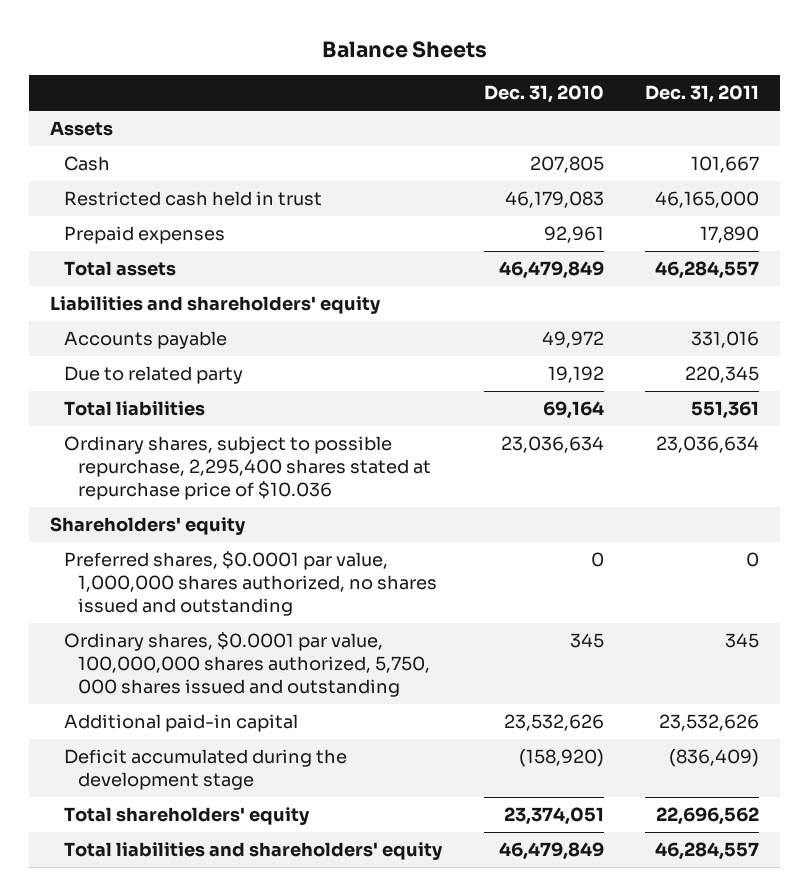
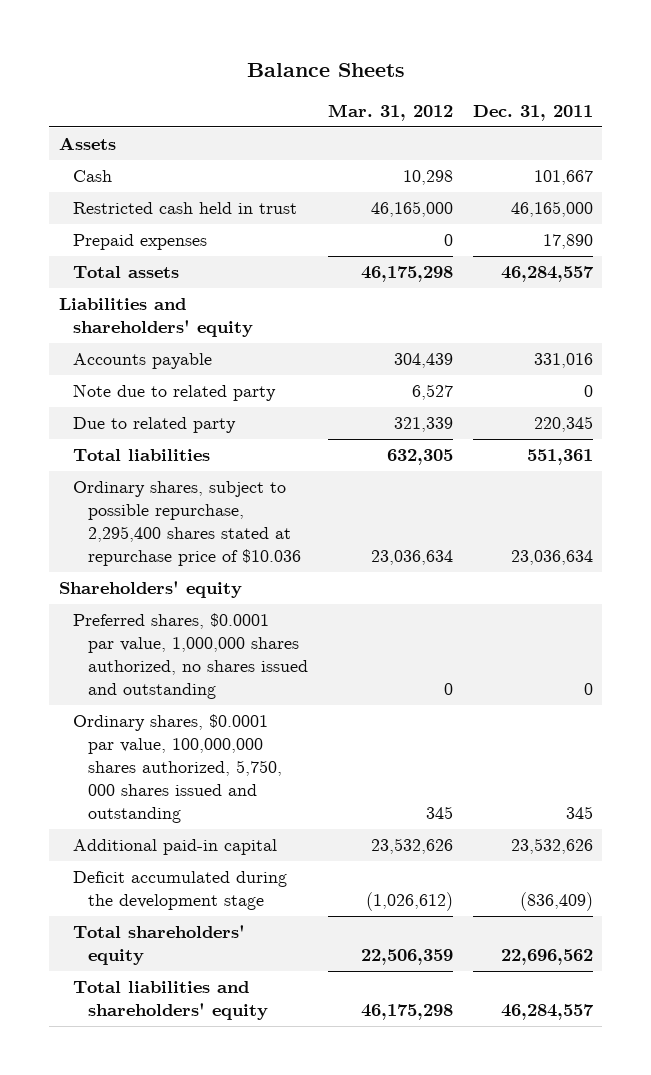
- | Dec. 31, 2010 | Dec. 31, 2011
+ | Mar. 31, 2012 | Dec. 31, 2011
+ Note due to related party | 6,527 | 0

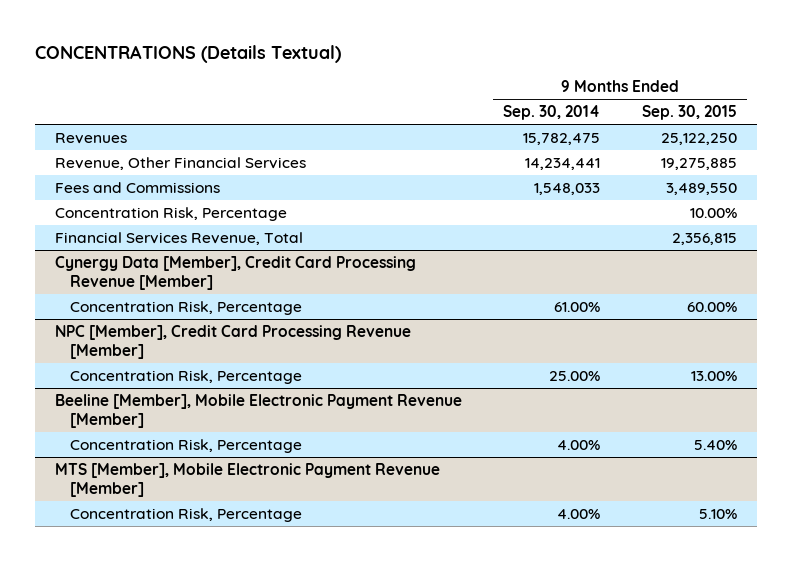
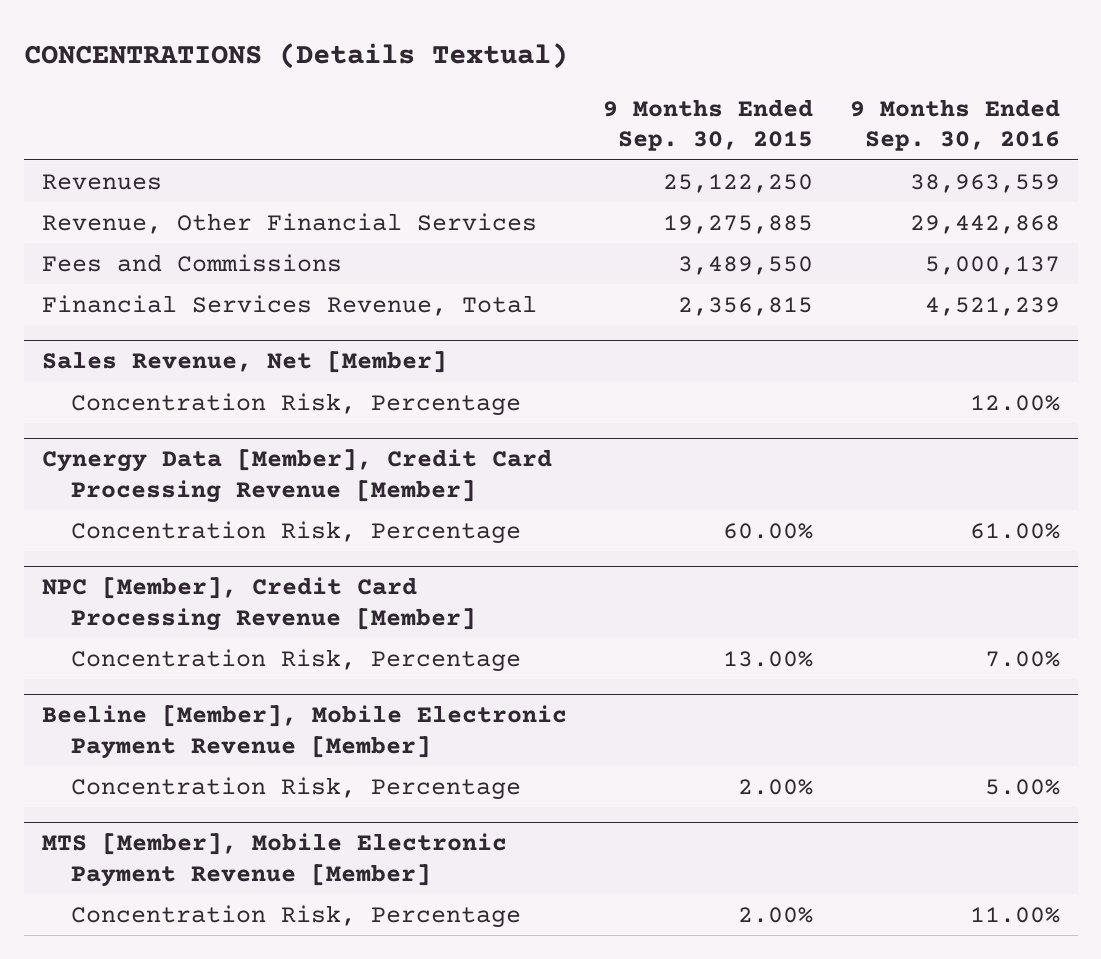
- | 9 Months Ended Sep. 30, 2014 | 9 Months Ended Sep. 30, 2015
+ | 9 Months Ended Sep. 30, 2015 | 9 Months Ended Sep. 30, 2016
- Concentration Risk, Percentage | | 10.00%
+ Sales Revenue, Net [Member]
+ Concentration Risk, Percentage | | 12.00%
@ Beeline [Member], Mobile Electronic Payment Revenue [Member]
- Concentration Risk, Percentage | 4.00% | 5.40%
+ Concentration Risk, Percentage | 2.00% | 5.00%
@ MTS [Member], Mobile Electronic Payment Revenue [Member]
- Concentration Risk, Percentage | 4.00% | 5.10%
+ Concentration Risk, Percentage | 2.00% | 11.00%

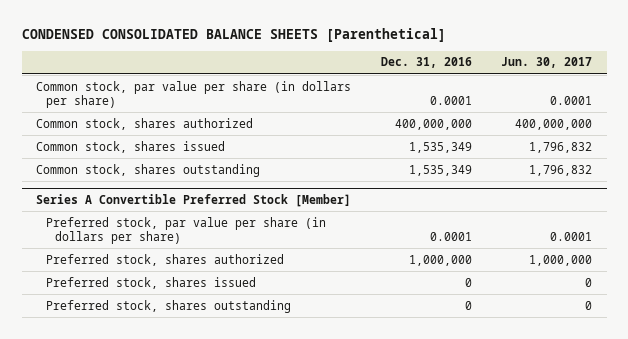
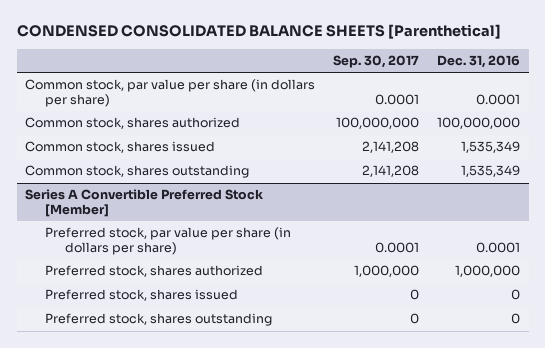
- | Dec. 31, 2016 | Jun. 30, 2017
+ | Sep. 30, 2017 | Dec. 31, 2016
- Common stock, shares authorized | 400,000,000 | 400,000,000
+ Common stock, shares authorized | 100,000,000 | 100,000,000

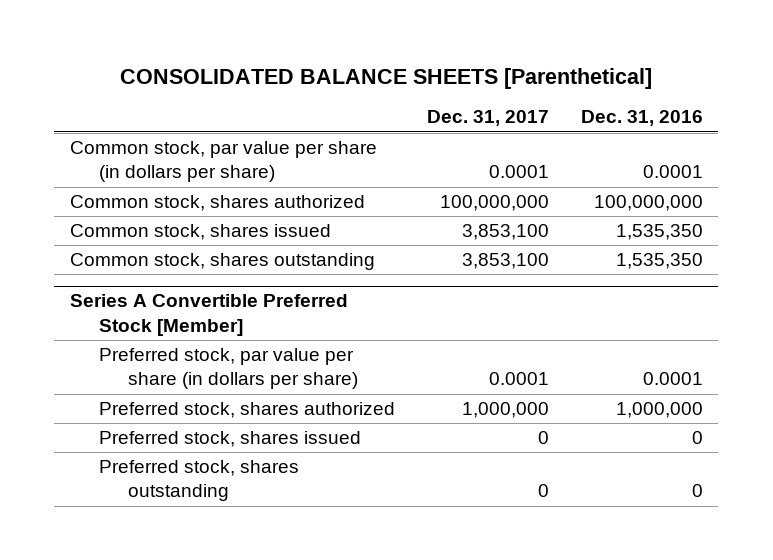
- CONDENSED CONSOLIDATED BALANCE SHEETS [Parenthetical]
+ CONSOLIDATED BALANCE SHEETS [Parenthetical]
- | Sep. 30, 2017 | Dec. 31, 2016
+ | Dec. 31, 2017 | Dec. 31, 2016
- Common stock, shares issued | 2,141,208 | 1,535,349
- Common stock, shares outstanding | 2,141,208 | 1,535,349
+ Common stock, shares issued | 3,853,100 | 1,535,350
+ Common stock, shares outstanding | 3,853,100 | 1,535,350

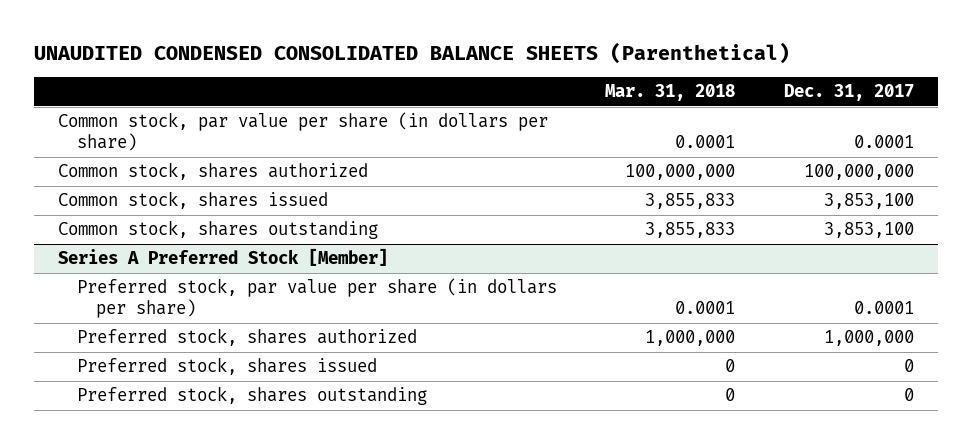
- CONSOLIDATED BALANCE SHEETS [Parenthetical]
+ UNAUDITED CONDENSED CONSOLIDATED BALANCE SHEETS (Parenthetical)
- | Dec. 31, 2017 | Dec. 31, 2016
+ | Mar. 31, 2018 | Dec. 31, 2017
- Series A Convertible Preferred Stock [Member]
+ Series A Preferred Stock [Member]

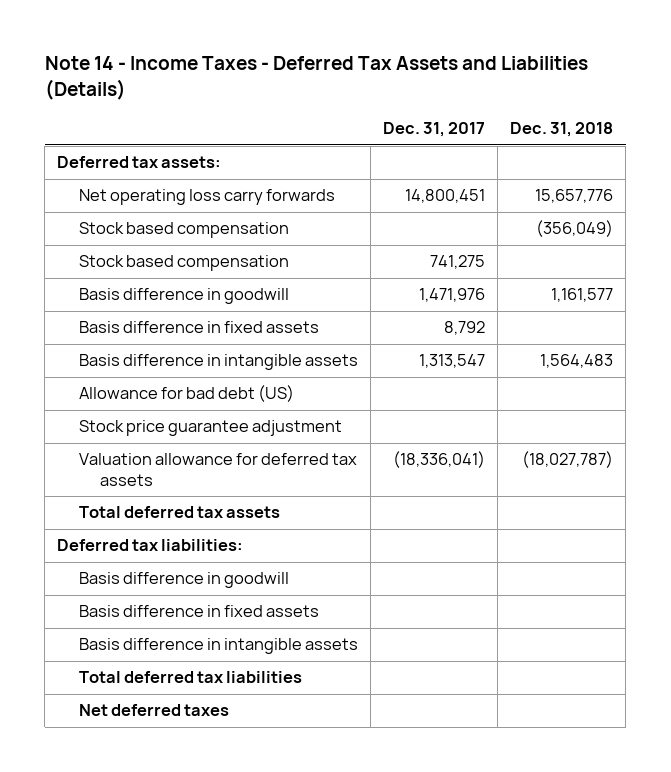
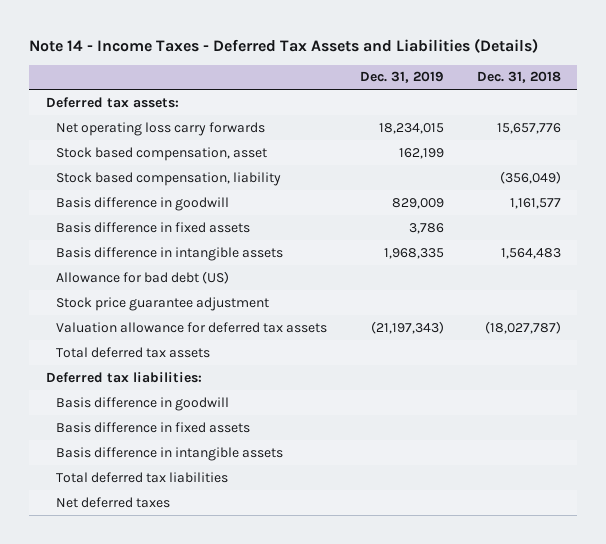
- | Dec. 31, 2017 | Dec. 31, 2018
+ | Dec. 31, 2019 | Dec. 31, 2018
- Stock based compensation | | (356,049)
- Stock based compensation | 741,275 |
+ Stock based compensation, asset | 162,199 |
+ Stock based compensation, liability | | (356,049)

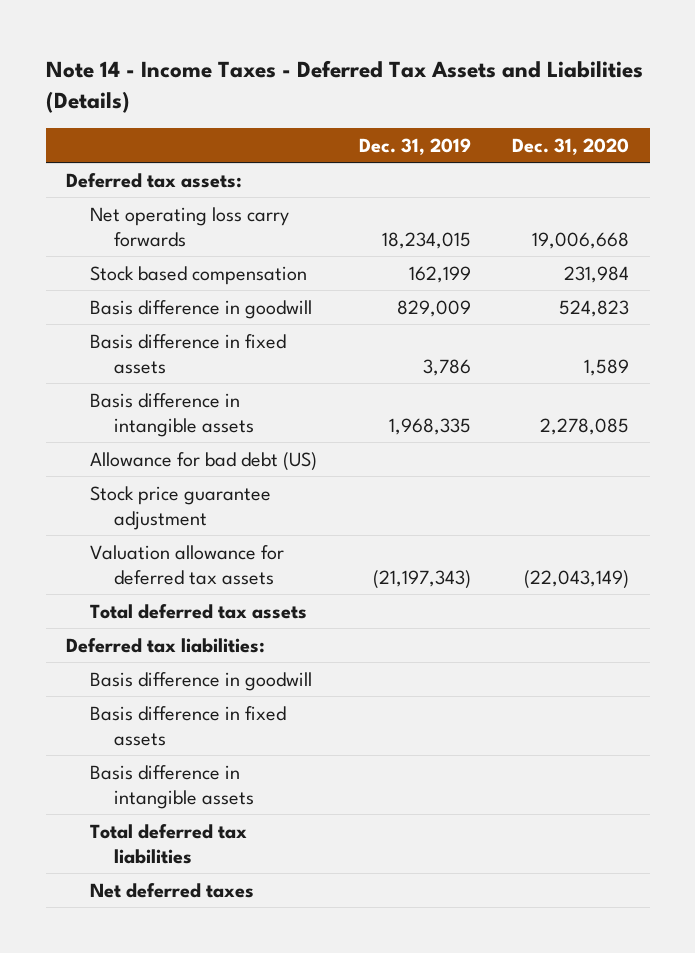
- | Dec. 31, 2019 | Dec. 31, 2018
+ | Dec. 31, 2019 | Dec. 31, 2020
- Stock based compensation, asset | 162,199 |
- Stock based compensation, liability | | (356,049)
+ Stock based compensation | 162,199 | 231,984

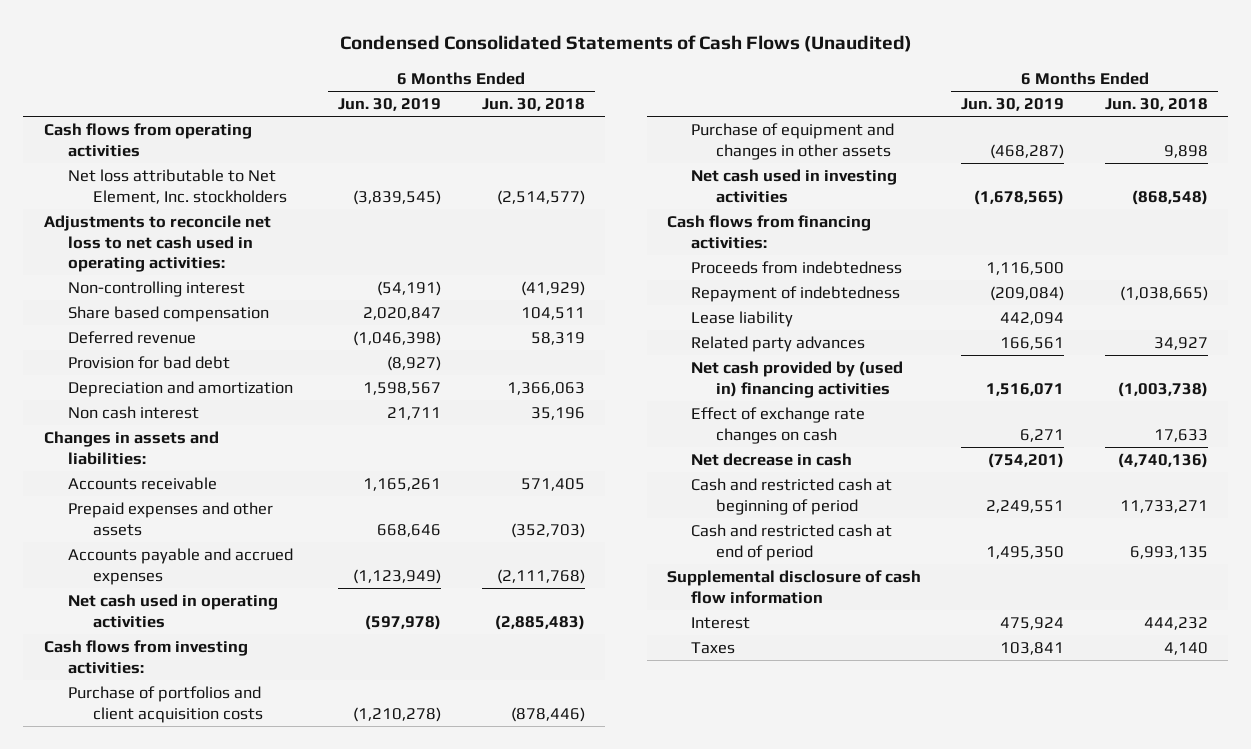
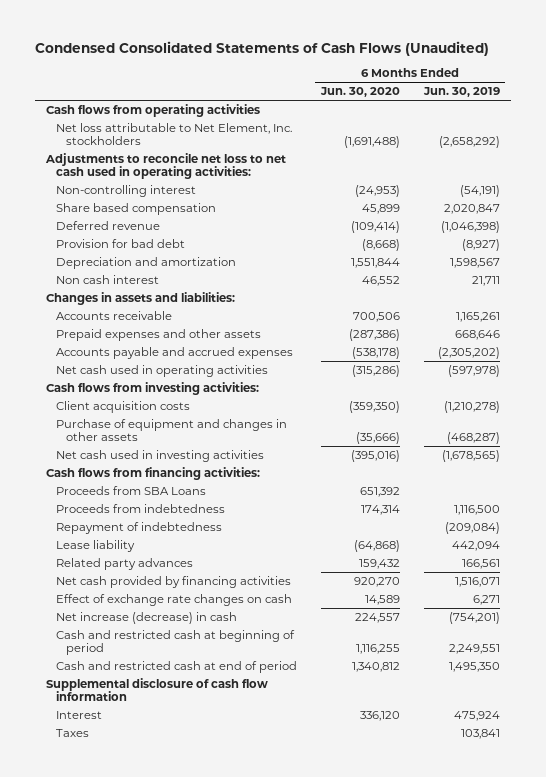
- | 6 Months Ended Jun. 30, 2019 | 6 Months Ended Jun. 30, 2018
+ | 6 Months Ended Jun. 30, 2020 | 6 Months Ended Jun. 30, 2019
- Net loss attributable to Net Element, Inc. stockholders | (3,839,545) | (2,514,577)
+ Net loss attributable to Net Element, Inc. stockholders | (1,691,488) | (2,658,292)
- Accounts payable and accrued expenses | (1,123,949) | (2,111,768)
+ Accounts payable and accrued expenses | (538,178) | (2,305,202)
- Purchase of portfolios and client acquisition costs | (1,210,278) | (878,446)
+ Client acquisition costs | (359,350) | (1,210,278)
+ Proceeds from SBA Loans | 651,392 |
- Net cash provided by (used in) financing activities | 1,516,071 | (1,003,738)
+ Net cash provided by financing activities | 920,270 | 1,516,071
- Net decrease in cash | (754,201) | (4,740,136)
+ Net increase (decrease) in cash | 224,557 | (754,201)

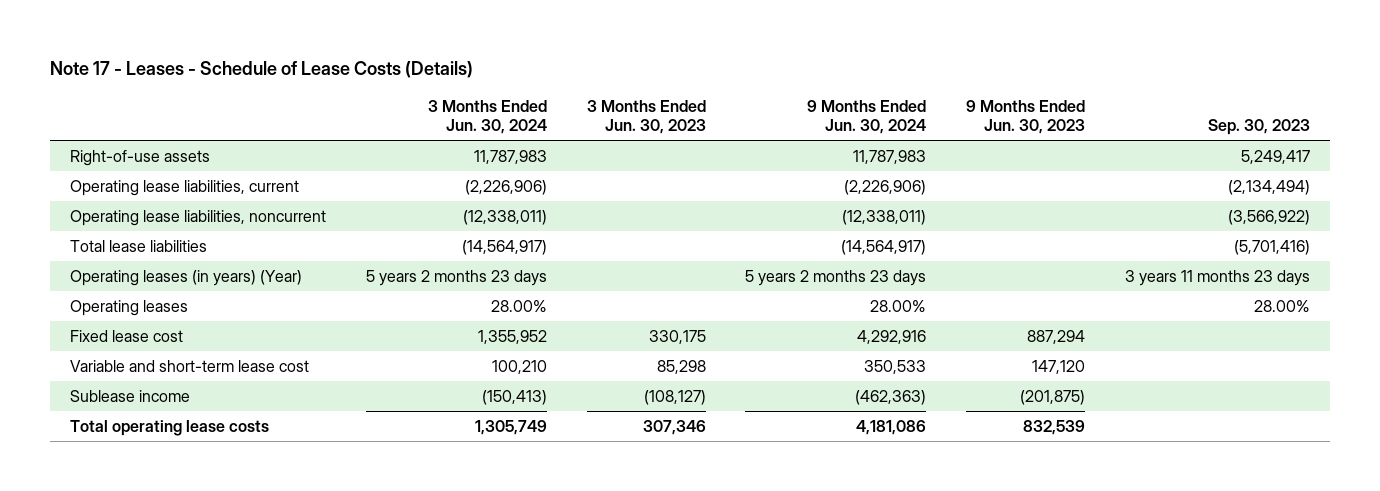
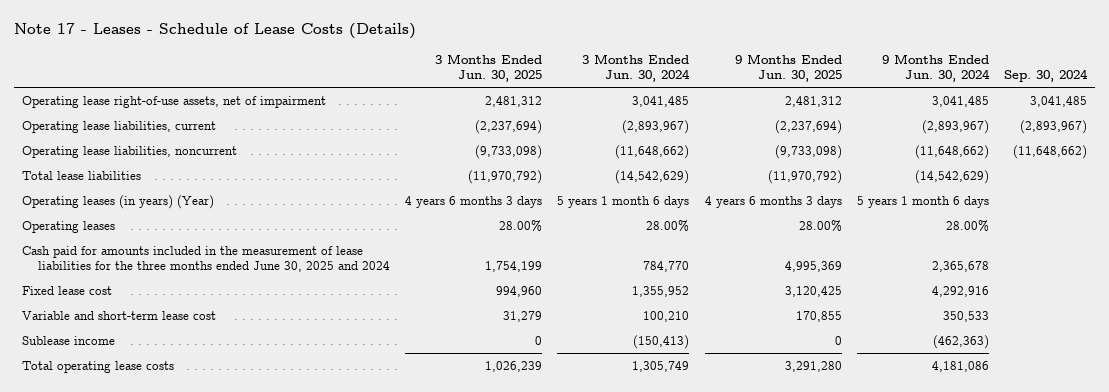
- | 3 Months Ended Jun. 30, 2024 | 3 Months Ended Jun. 30, 2023 | 9 Months Ended Jun. 30, 2024 | 9 Months Ended Jun. 30, 2023 | Sep. 30, 2023
+ | 3 Months Ended Jun. 30, 2025 | 3 Months Ended Jun. 30, 2024 | 9 Months Ended Jun. 30, 2025 | 9 Months Ended Jun. 30, 2024 | Sep. 30, 2024
- Right-of-use assets | 11,787,983 | | 11,787,983 | | 5,249,417
- Operating lease liabilities, current | (2,226,906) | | (2,226,906) | | (2,134,494)
- Operating lease liabilities, noncurrent | (12,338,011) | | (12,338,011) | | (3,566,922)
- Total lease liabilities | (14,564,917) | | (14,564,917) | | (5,701,416)
- Operating leases (in years) (Year) | 5 years 2 months 23 days | | 5 years 2 months 23 days | | 3 years 11 months 23 days
+ Operating lease right-of-use assets, net of impairment | 2,481,312 | 3,041,485 | 2,481,312 | 3,041,485 | 3,041,485
+ Operating lease liabilities, current | (2,237,694) | (2,893,967) | (2,237,694) | (2,893,967) | (2,893,967)
+ Operating lease liabilities, noncurrent | (9,733,098) | (11,648,662) | (9,733,098) | (11,648,662) | (11,648,662)
+ Total lease liabilities | (11,970,792) | (14,542,629) | (11,970,792) | (14,542,629) |
+ Operating leases (in years) (Year) | 4 years 6 months 3 days | 5 years 1 month 6 days | 4 years 6 months 3 days | 5 years 1 month 6 days |
+ Cash paid for amounts included in the measurement of lease liabilities for the three months ended June 30, 2025 and 2024 | 1,754,199 | 784,770 | 4,995,369 | 2,365,678 |

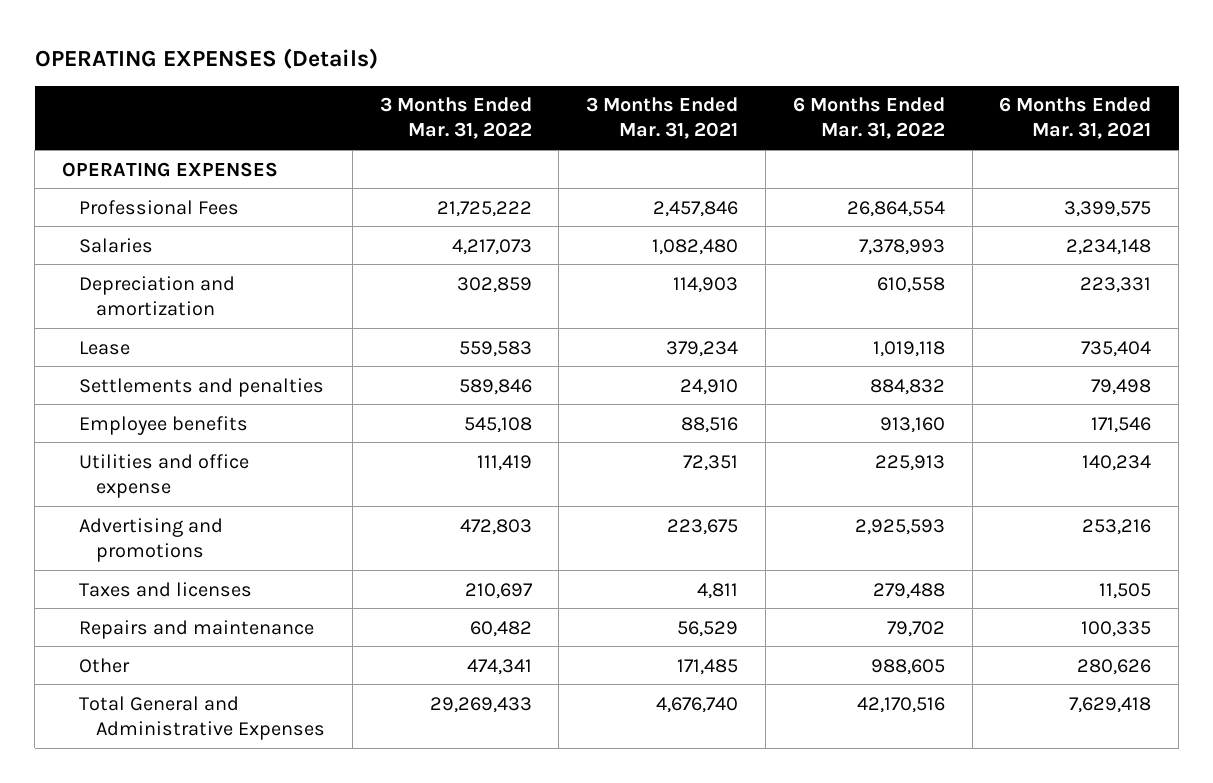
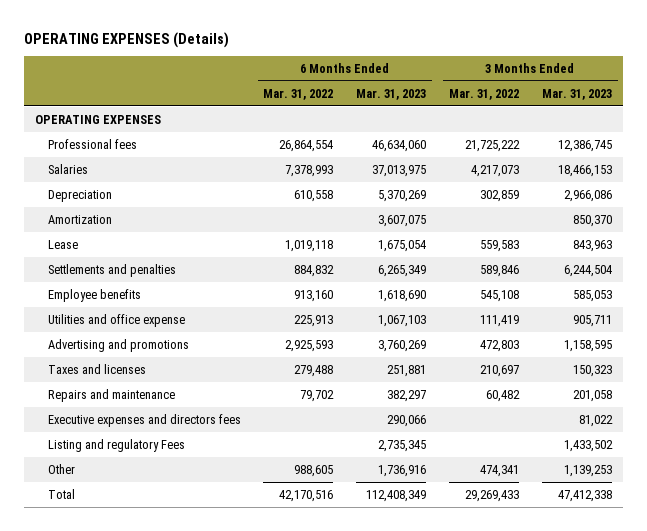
- | 3 Months Ended Mar. 31, 2022 | 3 Months Ended Mar. 31, 2021 | 6 Months Ended Mar. 31, 2022 | 6 Months Ended Mar. 31, 2021
+ | 6 Months Ended Mar. 31, 2022 | 6 Months Ended Mar. 31, 2023 | 3 Months Ended Mar. 31, 2022 | 3 Months Ended Mar. 31, 2023
- Professional Fees | 21,725,222 | 2,457,846 | 26,864,554 | 3,399,575
+ Professional fees | 26,864,554 | 46,634,060 | 21,725,222 | 12,386,745
- Depreciation and amortization | 302,859 | 114,903 | 610,558 | 223,331
+ Depreciation | 610,558 | 5,370,269 | 302,859 | 2,966,086
+ Amortization | | 3,607,075 | | 850,370
+ Executive expenses and directors fees | | 290,066 | | 81,022
+ Listing and regulatory Fees | | 2,735,345 | | 1,433,502
- Total General and Administrative Expenses | 29,269,433 | 4,676,740 | 42,170,516 | 7,629,418
+ Total | 42,170,516 | 112,408,349 | 29,269,433 | 47,412,338

